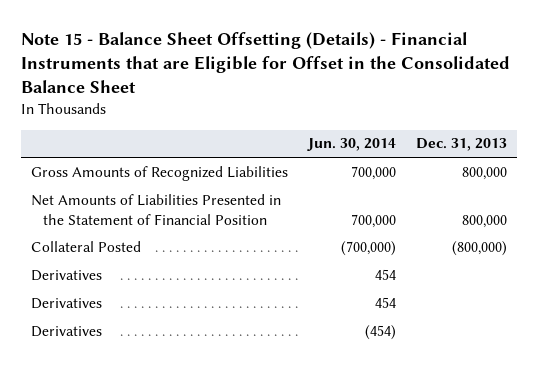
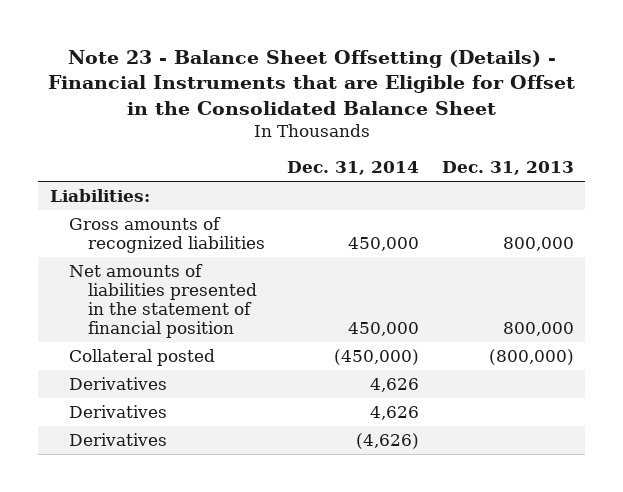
- Note 15 - Balance Sheet Offsetting (Details) - Financial Instruments that are Eligible for Offset in the Consolidated Balance Sheet
+ Note 23 - Balance Sheet Offsetting (Details) - Financial Instruments that are Eligible for Offset in the Consolidated Balance Sheet
- | Jun. 30, 2014 | Dec. 31, 2013
+ | Dec. 31, 2014 | Dec. 31, 2013
- Gross Amounts of Recognized Liabilities | 700,000 | 800,000
- Net Amounts of Liabilities Presented in the Statement of Financial Position | 700,000 | 800,000
- Collateral Posted | (700,000) | (800,000)
+ Liabilities:
+ Gross amounts of recognized liabilities | 450,000 | 800,000
+ Net amounts of liabilities presented in the statement of financial position | 450,000 | 800,000
+ Collateral posted | (450,000) | (800,000)

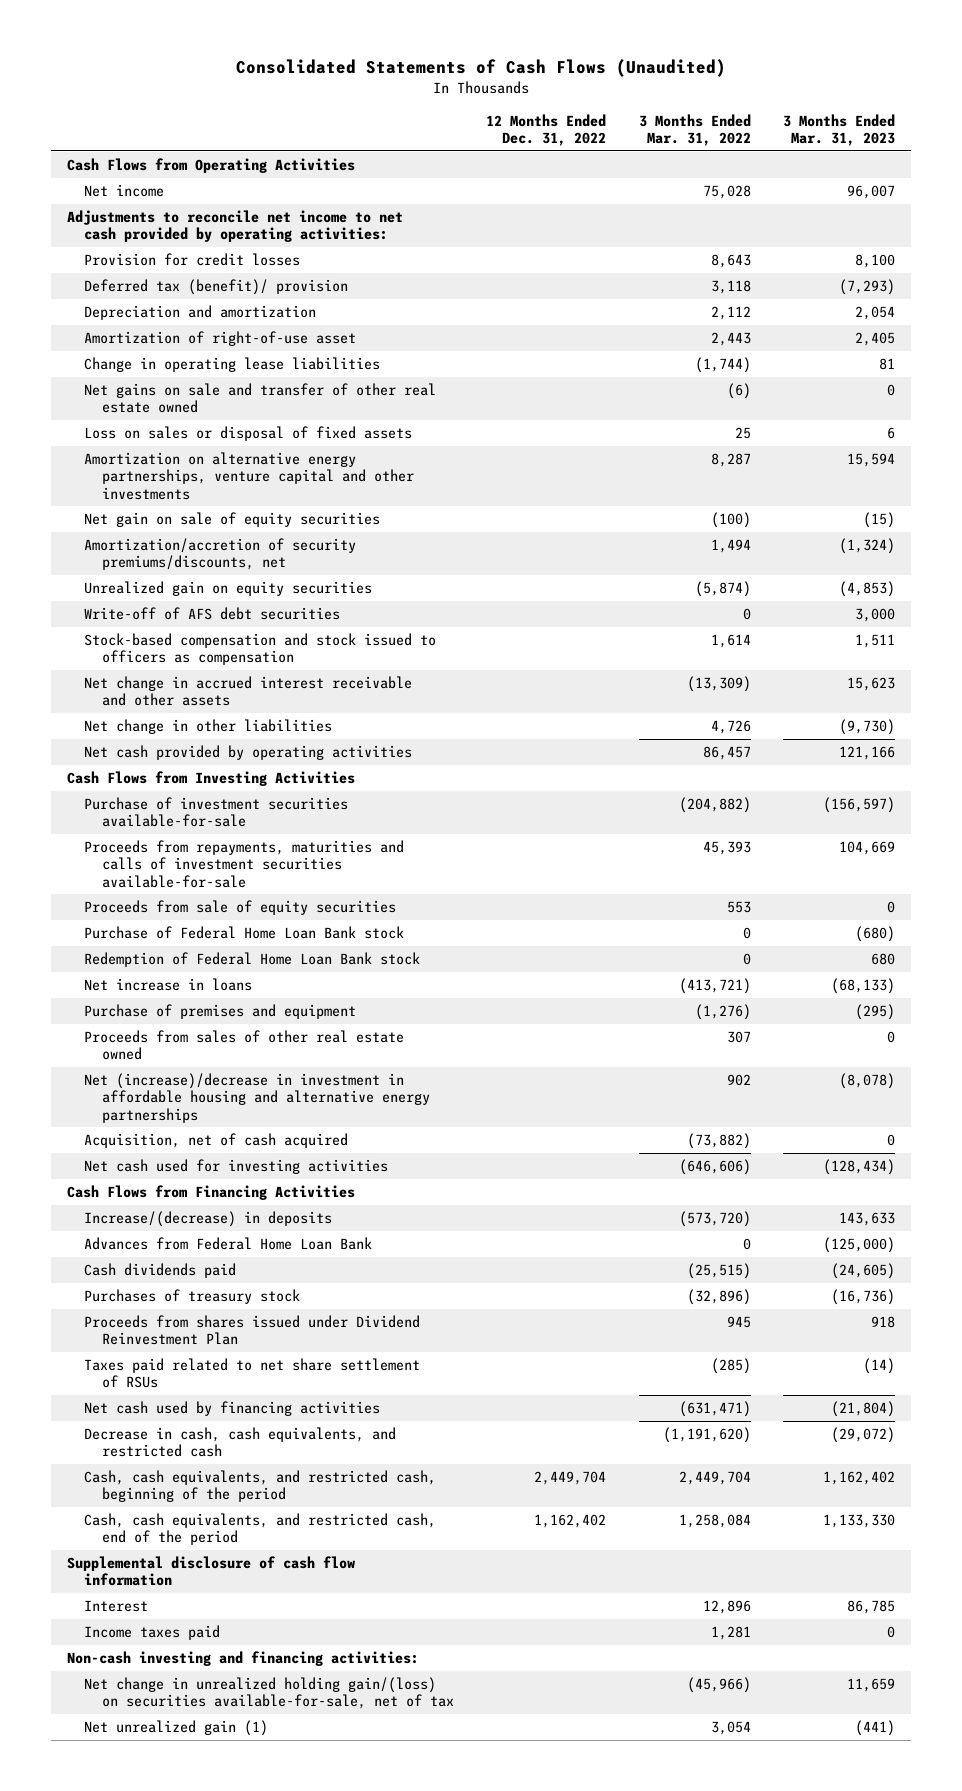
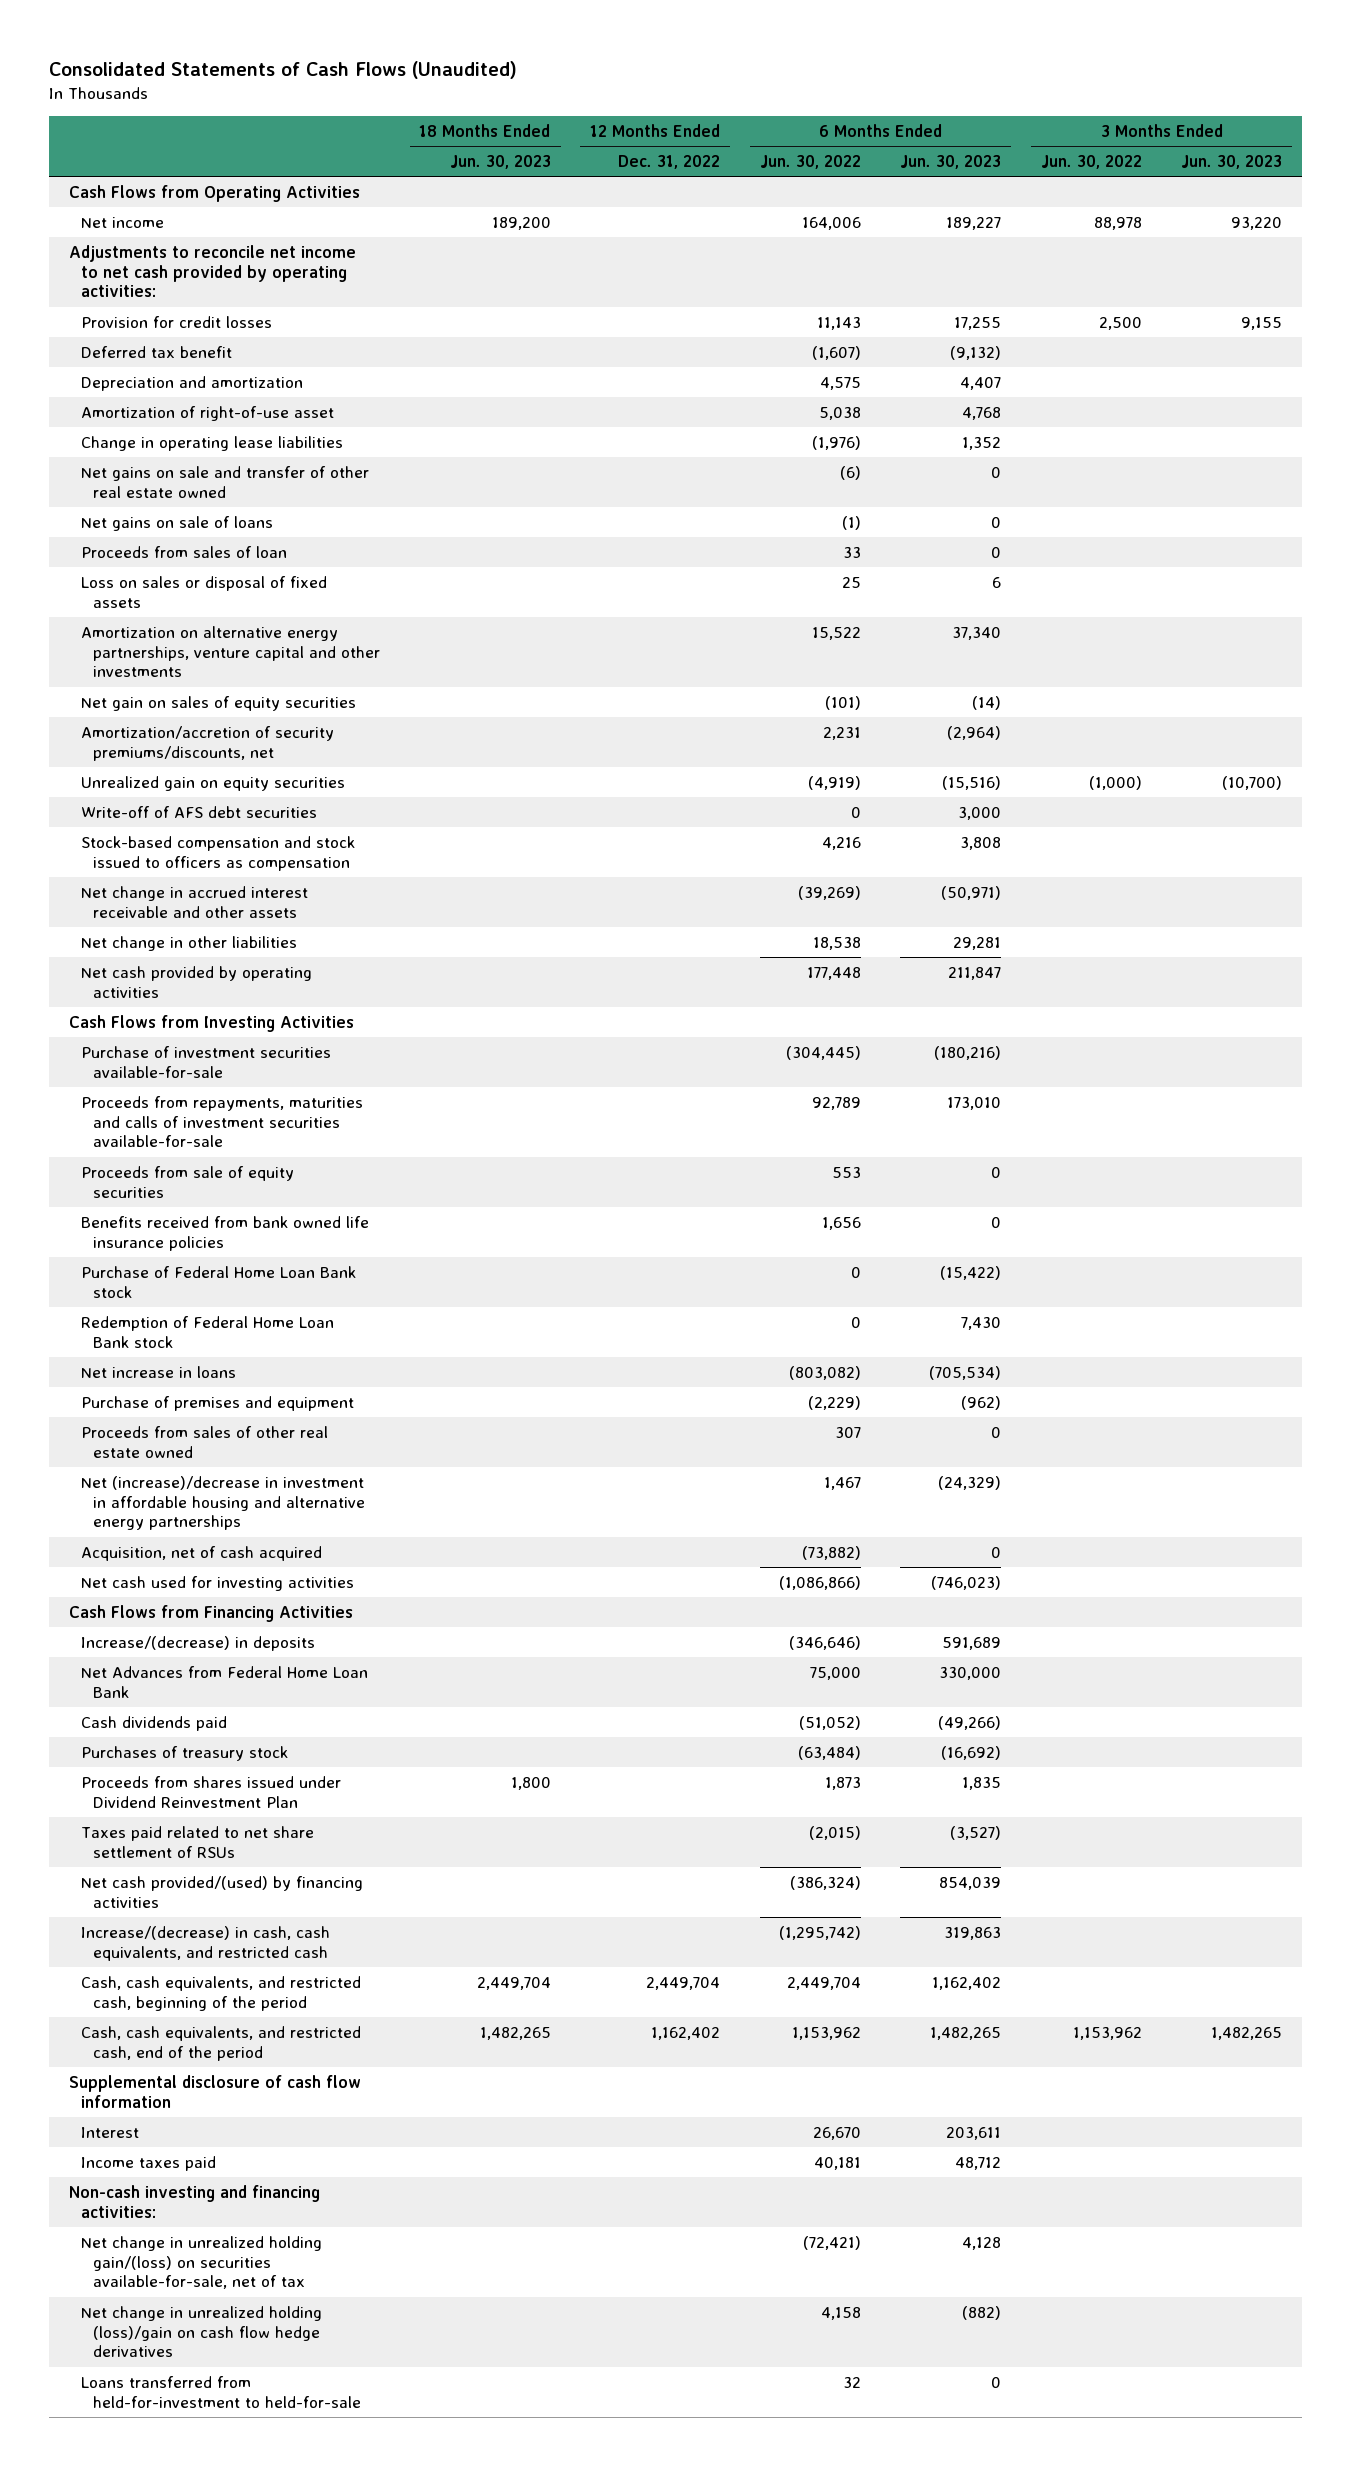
- | 12 Months Ended Dec. 31, 2022 | 3 Months Ended Mar. 31, 2022 | 3 Months Ended Mar. 31, 2023
+ | 18 Months Ended Jun. 30, 2023 | 12 Months Ended Dec. 31, 2022 | 6 Months Ended Jun. 30, 2022 | 6 Months Ended Jun. 30, 2023 | 3 Months Ended Jun. 30, 2022 | 3 Months Ended Jun. 30, 2023
- Deferred tax (benefit)/ provision | | 3,118 | (7,293)
+ Deferred tax benefit | | | (1,607) | (9,132) | |
+ Net gains on sale of loans | | | (1) | 0 | |
+ Proceeds from sales of loan | | | 33 | 0 | |
- Net gain on sale of equity securities | | (100) | (15)
+ Net gain on sales of equity securities | | | (101) | (14) | |
+ Benefits received from bank owned life insurance policies | | | 1,656 | 0 | |
- Advances from Federal Home Loan Bank | | 0 | (125,000)
+ Net Advances from Federal Home Loan Bank | | | 75,000 | 330,000 | |
- Net cash used by financing activities | | (631,471) | (21,804)
- Decrease in cash, cash equivalents, and restricted cash | | (1,191,620) | (29,072)
+ Net cash provided/(used) by financing activities | | | (386,324) | 854,039 | |
+ Increase/(decrease) in cash, cash equivalents, and restricted cash | | | (1,295,742) | 319,863 | |
- Net unrealized gain (1) | | 3,054 | (441)
+ Net change in unrealized holding (loss)/gain on cash flow hedge derivatives | | | 4,158 | (882) | |
+ Loans transferred from held-for-investment to held-for-sale | | | 32 | 0 | |

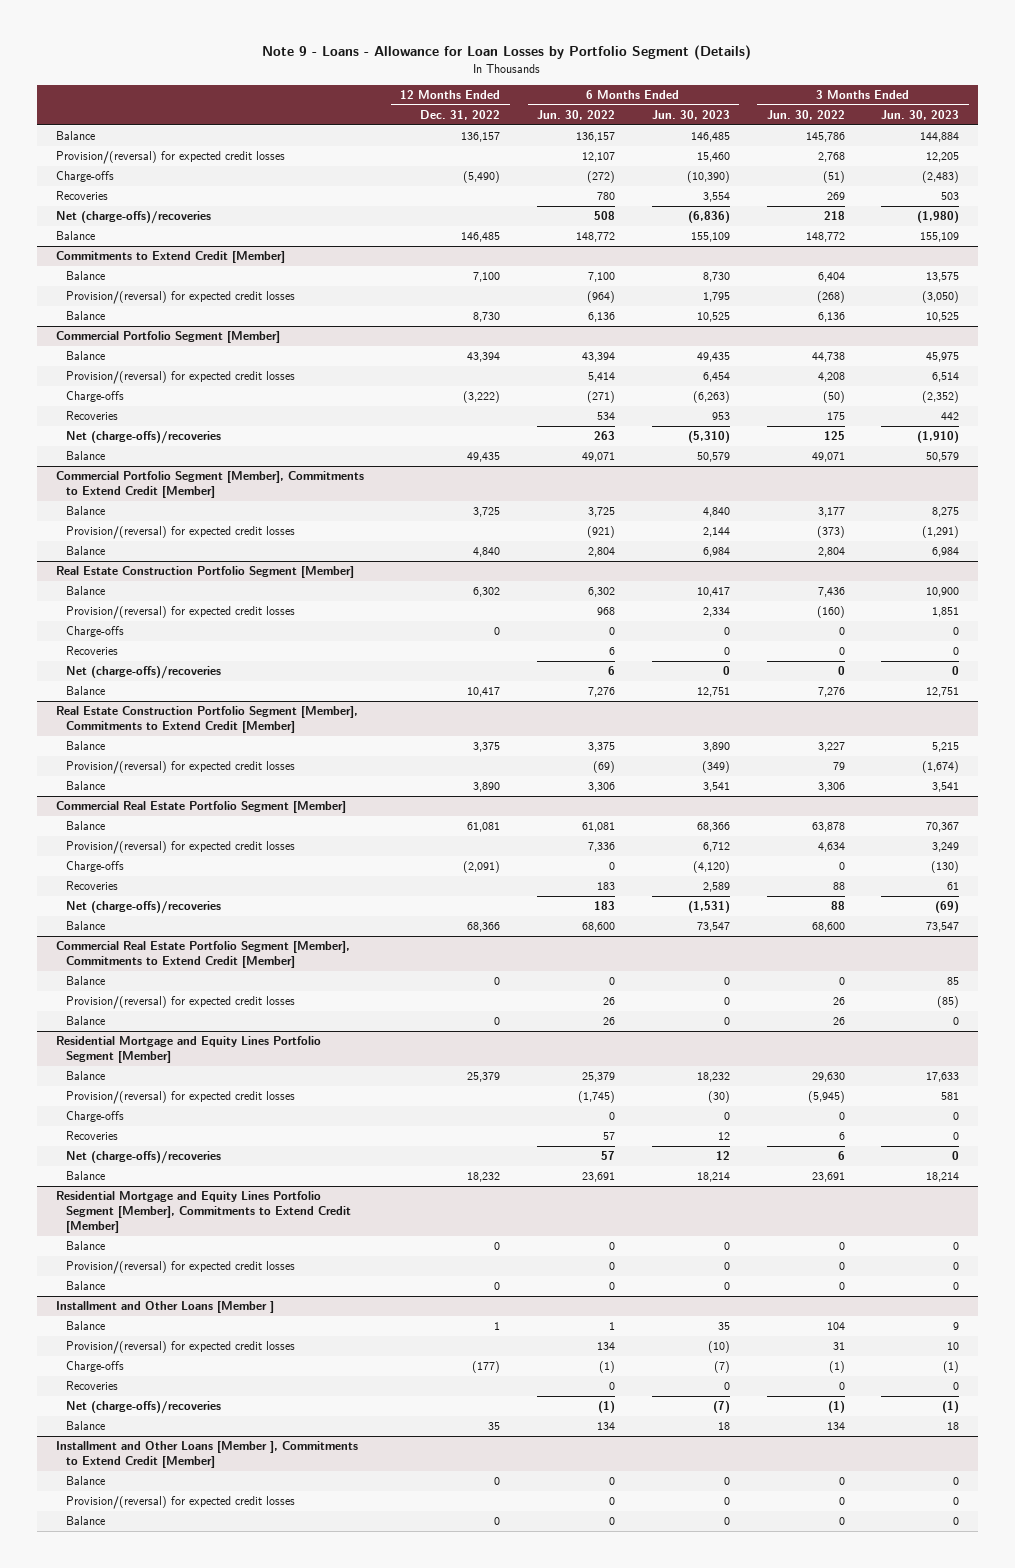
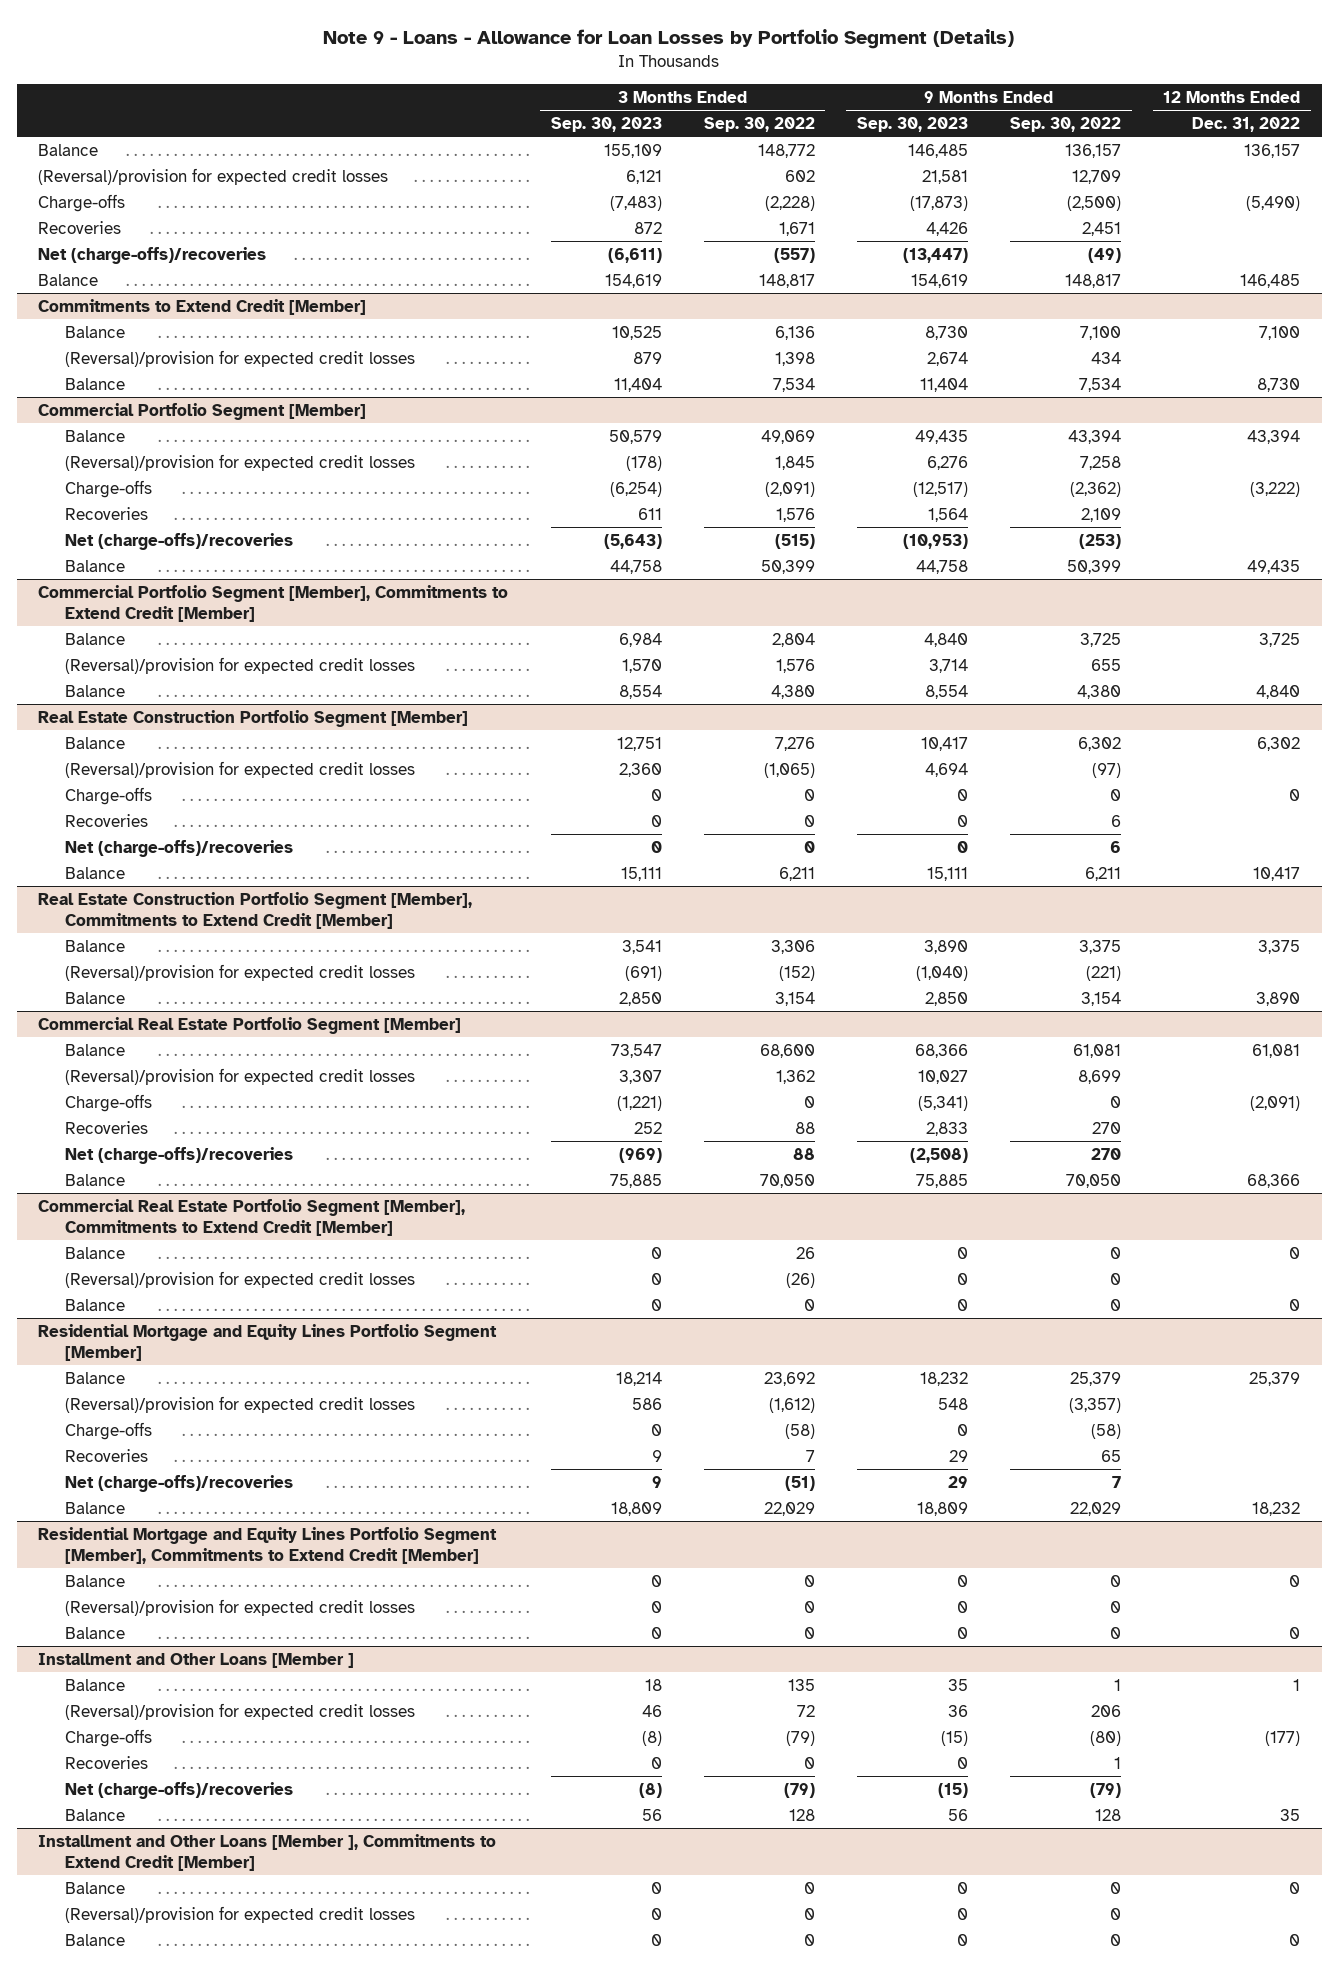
- | 12 Months Ended Dec. 31, 2022 | 6 Months Ended Jun. 30, 2022 | 6 Months Ended Jun. 30, 2023 | 3 Months Ended Jun. 30, 2022 | 3 Months Ended Jun. 30, 2023
+ | 3 Months Ended Sep. 30, 2023 | 3 Months Ended Sep. 30, 2022 | 9 Months Ended Sep. 30, 2023 | 9 Months Ended Sep. 30, 2022 | 12 Months Ended Dec. 31, 2022
- Provision/(reversal) for expected credit losses | | 12,107 | 15,460 | 2,768 | 12,205
+ (Reversal)/provision for expected credit losses | 6,121 | 602 | 21,581 | 12,709 |
@ Commitments to Extend Credit [Member]
- Provision/(reversal) for expected credit losses | | (964) | 1,795 | (268) | (3,050)
+ (Reversal)/provision for expected credit losses | 879 | 1,398 | 2,674 | 434 |
@ Commercial Portfolio Segment [Member]
- Provision/(reversal) for expected credit losses | | 5,414 | 6,454 | 4,208 | 6,514
+ (Reversal)/provision for expected credit losses | (178) | 1,845 | 6,276 | 7,258 |
@ Commercial Portfolio Segment [Member], Commitments to Extend Credit [Member]
- Provision/(reversal) for expected credit losses | | (921) | 2,144 | (373) | (1,291)
+ (Reversal)/provision for expected credit losses | 1,570 | 1,576 | 3,714 | 655 |
@ Real Estate Construction Portfolio Segment [Member]
- Provision/(reversal) for expected credit losses | | 968 | 2,334 | (160) | 1,851
+ (Reversal)/provision for expected credit losses | 2,360 | (1,065) | 4,694 | (97) |
@ Real Estate Construction Portfolio Segment [Member], Commitments to Extend Credit [Member]
- Provision/(reversal) for expected credit losses | | (69) | (349) | 79 | (1,674)
+ (Reversal)/provision for expected credit losses | (691) | (152) | (1,040) | (221) |
@ Commercial Real Estate Portfolio Segment [Member]
- Provision/(reversal) for expected credit losses | | 7,336 | 6,712 | 4,634 | 3,249
+ (Reversal)/provision for expected credit losses | 3,307 | 1,362 | 10,027 | 8,699 |
@ Commercial Real Estate Portfolio Segment [Member], Commitments to Extend Credit [Member]
- Provision/(reversal) for expected credit losses | | 26 | 0 | 26 | (85)
+ (Reversal)/provision for expected credit losses | 0 | (26) | 0 | 0 |
@ Residential Mortgage and Equity Lines Portfolio Segment [Member]
- Provision/(reversal) for expected credit losses | | (1,745) | (30) | (5,945) | 581
+ (Reversal)/provision for expected credit losses | 586 | (1,612) | 548 | (3,357) |
@ Residential Mortgage and Equity Lines Portfolio Segment [Member], Commitments to Extend Credit [Member]
- Provision/(reversal) for expected credit losses | | 0 | 0 | 0 | 0
+ (Reversal)/provision for expected credit losses | 0 | 0 | 0 | 0 |
@ Installment and Other Loans [Member ]
- Provision/(reversal) for expected credit losses | | 134 | (10) | 31 | 10
+ (Reversal)/provision for expected credit losses | 46 | 72 | 36 | 206 |
@ Installment and Other Loans [Member ], Commitments to Extend Credit [Member]
- Provision/(reversal) for expected credit losses | | 0 | 0 | 0 | 0
+ (Reversal)/provision for expected credit losses | 0 | 0 | 0 | 0 |

